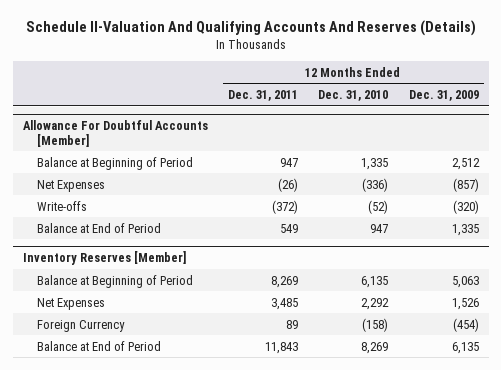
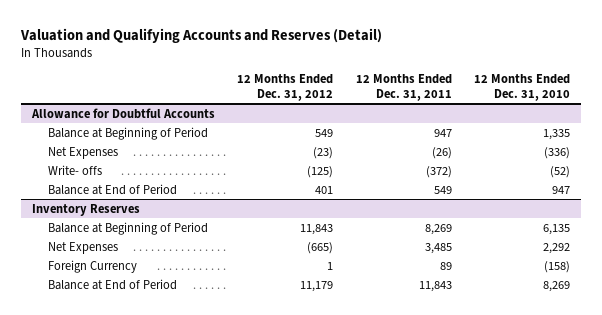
- Schedule II-Valuation And Qualifying Accounts And Reserves (Details)
+ Valuation and Qualifying Accounts and Reserves (Detail)
- | 12 Months Ended Dec. 31, 2011 | 12 Months Ended Dec. 31, 2010 | 12 Months Ended Dec. 31, 2009
+ | 12 Months Ended Dec. 31, 2012 | 12 Months Ended Dec. 31, 2011 | 12 Months Ended Dec. 31, 2010
- Allowance For Doubtful Accounts [Member]
+ Allowance for Doubtful Accounts
- Write-offs | (372) | (52) | (320)
+ Write- offs | (125) | (372) | (52)
- Inventory Reserves [Member]
+ Inventory Reserves

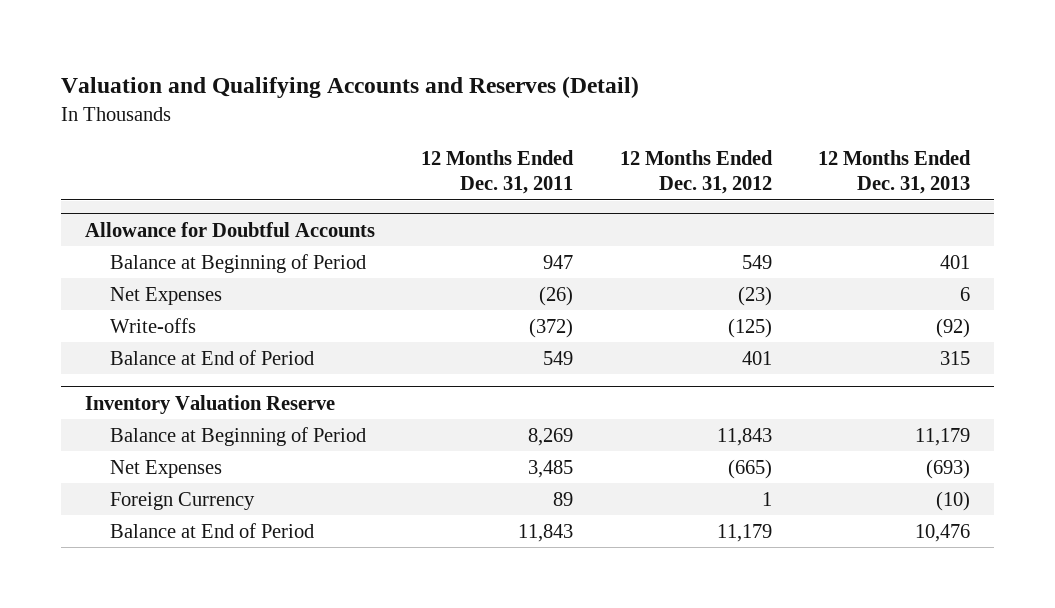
- | 12 Months Ended Dec. 31, 2012 | 12 Months Ended Dec. 31, 2011 | 12 Months Ended Dec. 31, 2010
+ | 12 Months Ended Dec. 31, 2011 | 12 Months Ended Dec. 31, 2012 | 12 Months Ended Dec. 31, 2013
@ Allowance for Doubtful Accounts
- Write- offs | (125) | (372) | (52)
+ Write-offs | (372) | (125) | (92)
- Inventory Reserves
+ Inventory Valuation Reserve

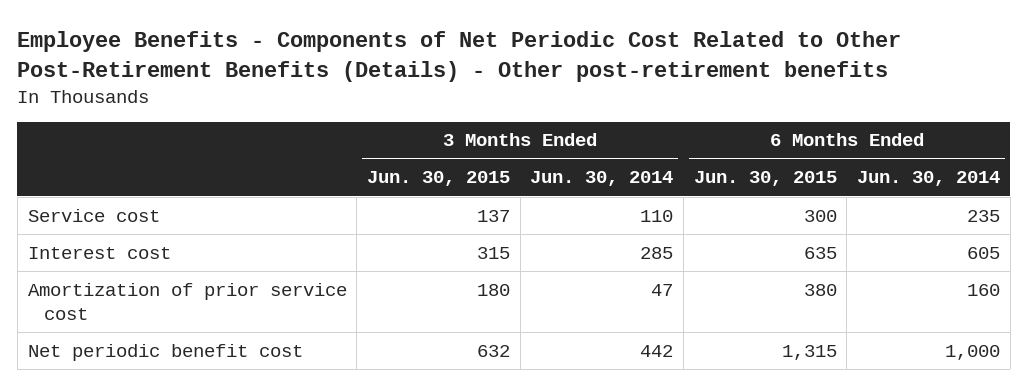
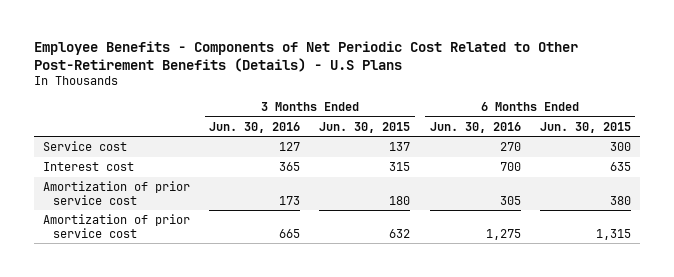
- Employee Benefits - Components of Net Periodic Cost Related to Other Post-Retirement Benefits (Details) - Other post-retirement benefits
+ Employee Benefits - Components of Net Periodic Cost Related to Other Post-Retirement Benefits (Details) - U.S Plans
- | 3 Months Ended Jun. 30, 2015 | 3 Months Ended Jun. 30, 2014 | 6 Months Ended Jun. 30, 2015 | 6 Months Ended Jun. 30, 2014
+ | 3 Months Ended Jun. 30, 2016 | 3 Months Ended Jun. 30, 2015 | 6 Months Ended Jun. 30, 2016 | 6 Months Ended Jun. 30, 2015
- Net periodic benefit cost | 632 | 442 | 1,315 | 1,000
+ Amortization of prior service cost | 665 | 632 | 1,275 | 1,315

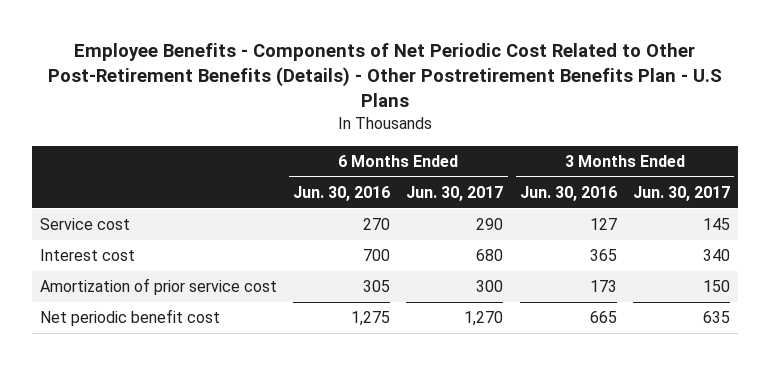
- Employee Benefits - Components of Net Periodic Cost Related to Other Post-Retirement Benefits (Details) - U.S Plans
+ Employee Benefits - Components of Net Periodic Cost Related to Other Post-Retirement Benefits (Details) - Other Postretirement Benefits Plan - U.S Plans
- | 3 Months Ended Jun. 30, 2016 | 3 Months Ended Jun. 30, 2015 | 6 Months Ended Jun. 30, 2016 | 6 Months Ended Jun. 30, 2015
+ | 6 Months Ended Jun. 30, 2016 | 6 Months Ended Jun. 30, 2017 | 3 Months Ended Jun. 30, 2016 | 3 Months Ended Jun. 30, 2017
- Amortization of prior service cost | 665 | 632 | 1,275 | 1,315
+ Net periodic benefit cost | 1,275 | 1,270 | 665 | 635

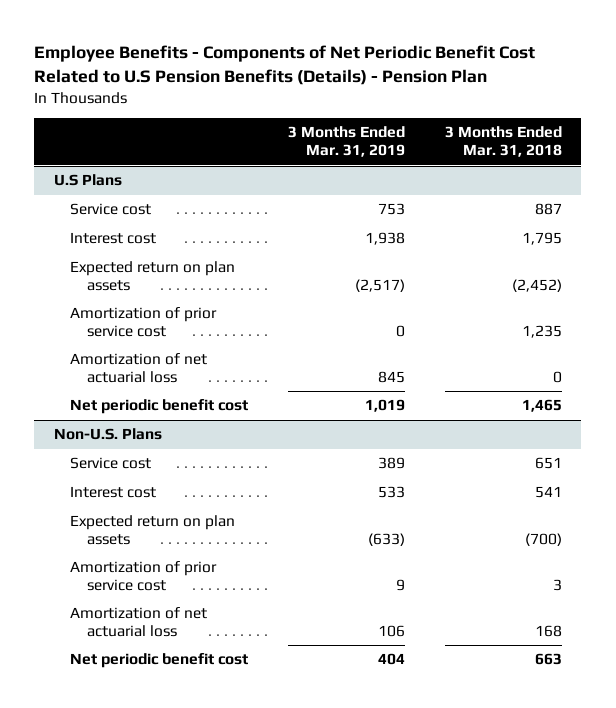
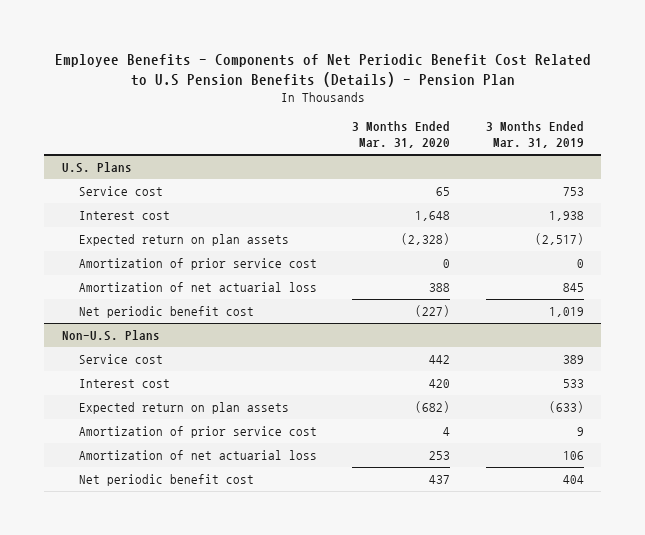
- | 3 Months Ended Mar. 31, 2019 | 3 Months Ended Mar. 31, 2018
+ | 3 Months Ended Mar. 31, 2020 | 3 Months Ended Mar. 31, 2019
- U.S Plans
+ U.S. Plans

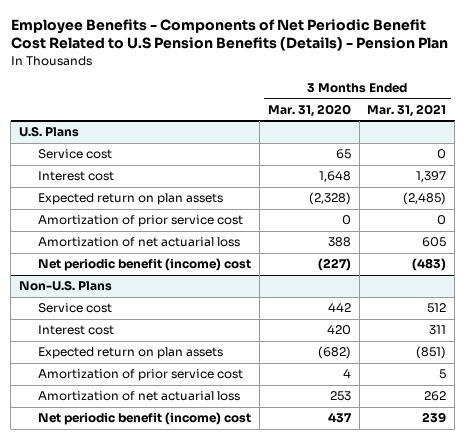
- | 3 Months Ended Mar. 31, 2020 | 3 Months Ended Mar. 31, 2019
+ | 3 Months Ended Mar. 31, 2020 | 3 Months Ended Mar. 31, 2021
@ U.S. Plans
- Net periodic benefit cost | (227) | 1,019
+ Net periodic benefit (income) cost | (227) | (483)
@ Non-U.S. Plans
- Net periodic benefit cost | 437 | 404
+ Net periodic benefit (income) cost | 437 | 239

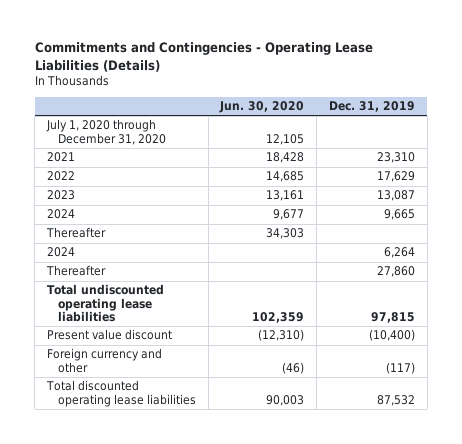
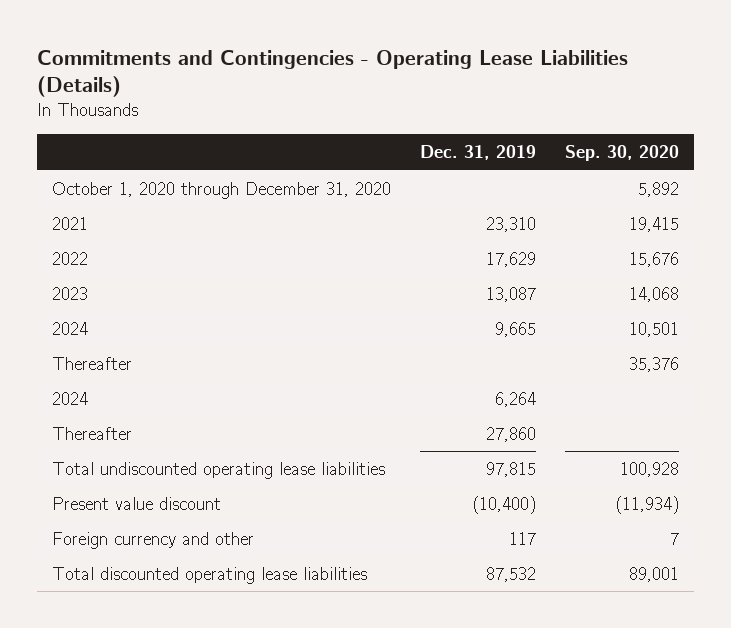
- | Jun. 30, 2020 | Dec. 31, 2019
+ | Dec. 31, 2019 | Sep. 30, 2020
- July 1, 2020 through December 31, 2020 | 12,105 |
+ October 1, 2020 through December 31, 2020 | | 5,892
- Foreign currency and other | (46) | (117)
+ Foreign currency and other | 117 | 7

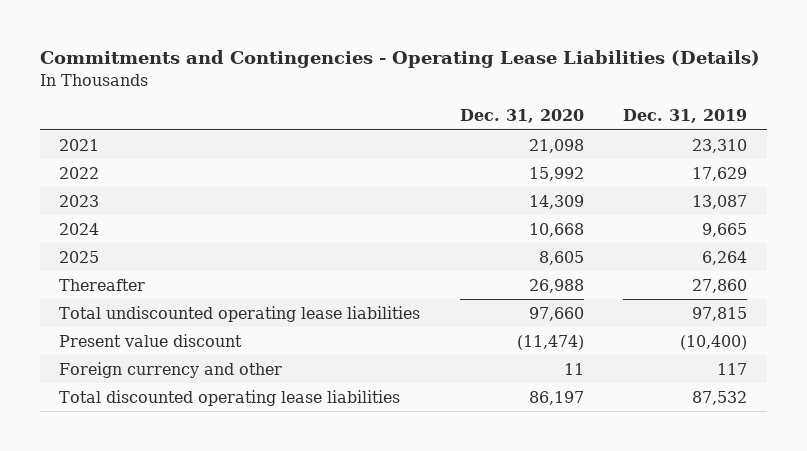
- | Dec. 31, 2019 | Sep. 30, 2020
+ | Dec. 31, 2020 | Dec. 31, 2019
- October 1, 2020 through December 31, 2020 | | 5,892
- Thereafter | | 35,376
- 2024 | 6,264 |
+ 2025 | 8,605 | 6,264

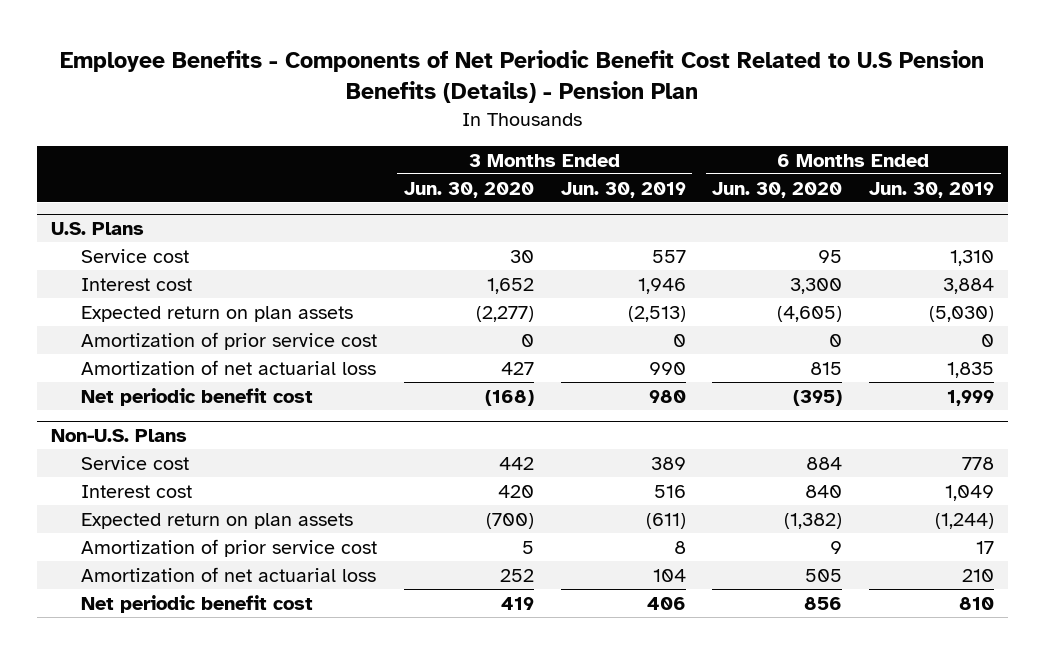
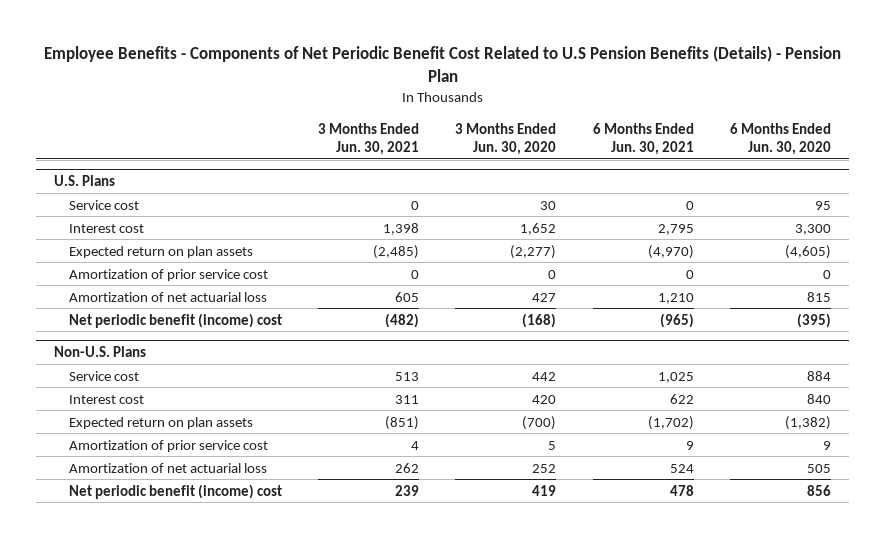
- | 3 Months Ended Jun. 30, 2020 | 3 Months Ended Jun. 30, 2019 | 6 Months Ended Jun. 30, 2020 | 6 Months Ended Jun. 30, 2019
+ | 3 Months Ended Jun. 30, 2021 | 3 Months Ended Jun. 30, 2020 | 6 Months Ended Jun. 30, 2021 | 6 Months Ended Jun. 30, 2020
@ U.S. Plans
- Net periodic benefit cost | (168) | 980 | (395) | 1,999
+ Net periodic benefit (income) cost | (482) | (168) | (965) | (395)
@ Non-U.S. Plans
- Net periodic benefit cost | 419 | 406 | 856 | 810
+ Net periodic benefit (income) cost | 239 | 419 | 478 | 856

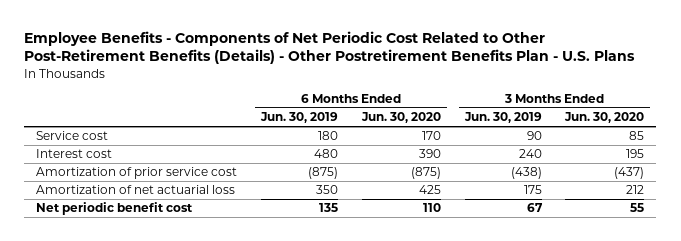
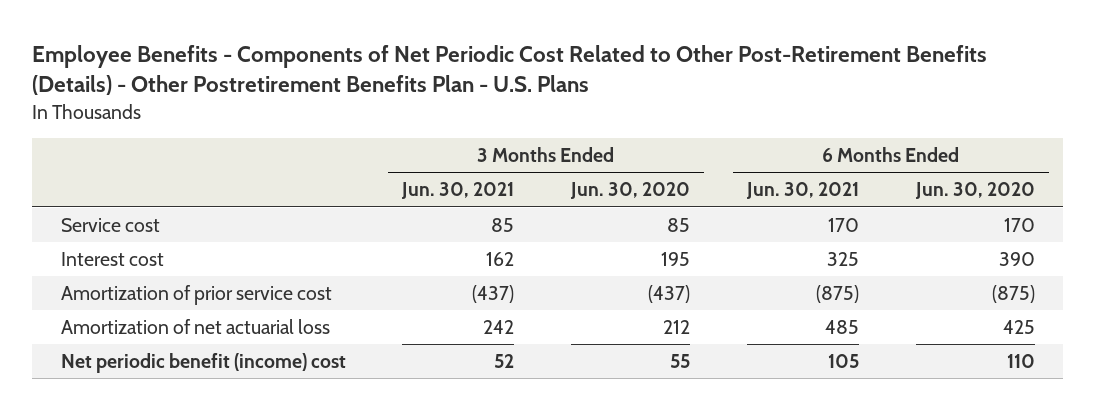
- | 6 Months Ended Jun. 30, 2019 | 6 Months Ended Jun. 30, 2020 | 3 Months Ended Jun. 30, 2019 | 3 Months Ended Jun. 30, 2020
+ | 3 Months Ended Jun. 30, 2021 | 3 Months Ended Jun. 30, 2020 | 6 Months Ended Jun. 30, 2021 | 6 Months Ended Jun. 30, 2020
- Net periodic benefit cost | 135 | 110 | 67 | 55
+ Net periodic benefit (income) cost | 52 | 55 | 105 | 110

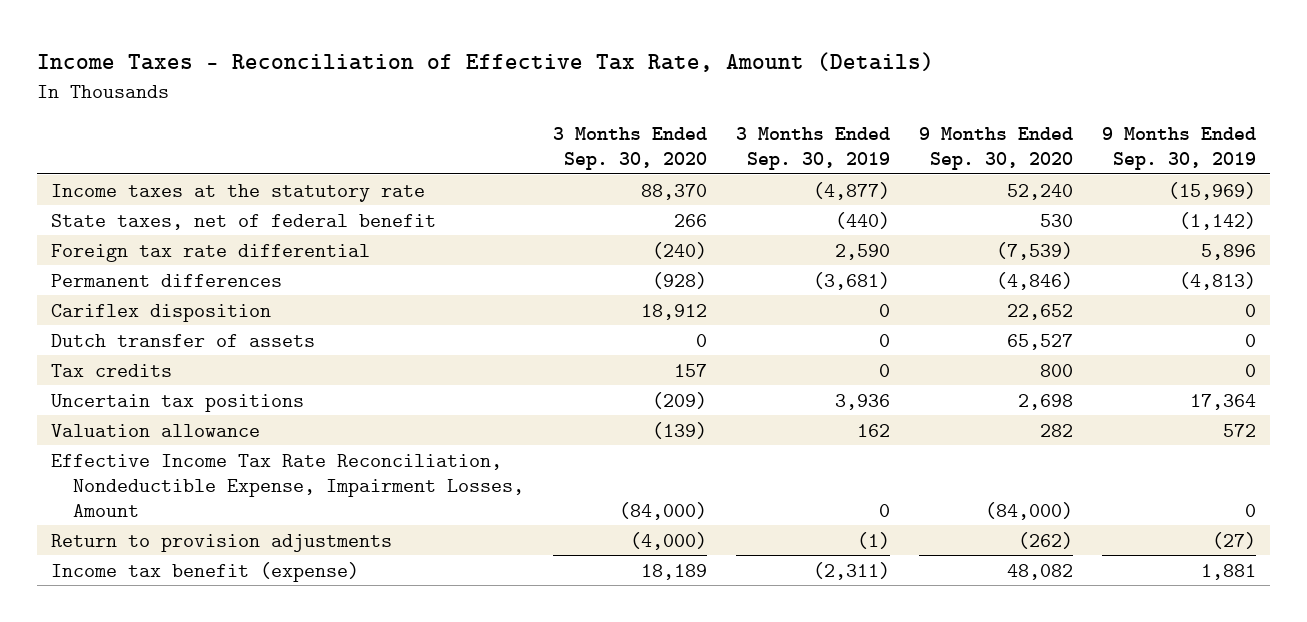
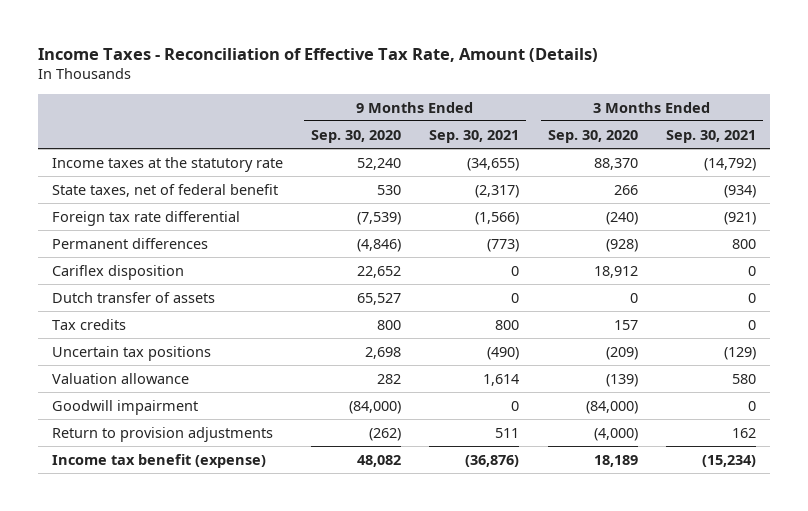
- | 3 Months Ended Sep. 30, 2020 | 3 Months Ended Sep. 30, 2019 | 9 Months Ended Sep. 30, 2020 | 9 Months Ended Sep. 30, 2019
+ | 9 Months Ended Sep. 30, 2020 | 9 Months Ended Sep. 30, 2021 | 3 Months Ended Sep. 30, 2020 | 3 Months Ended Sep. 30, 2021
- Effective Income Tax Rate Reconciliation, Nondeductible Expense, Impairment Losses, Amount | (84,000) | 0 | (84,000) | 0
+ Goodwill impairment | (84,000) | 0 | (84,000) | 0

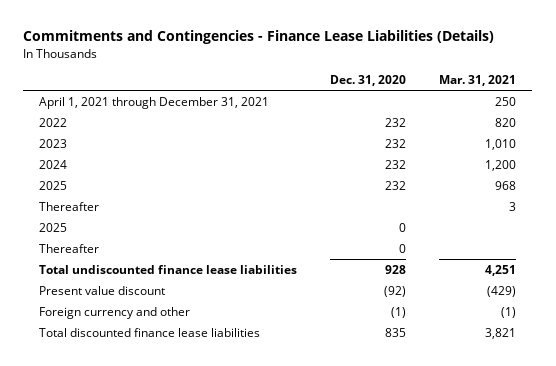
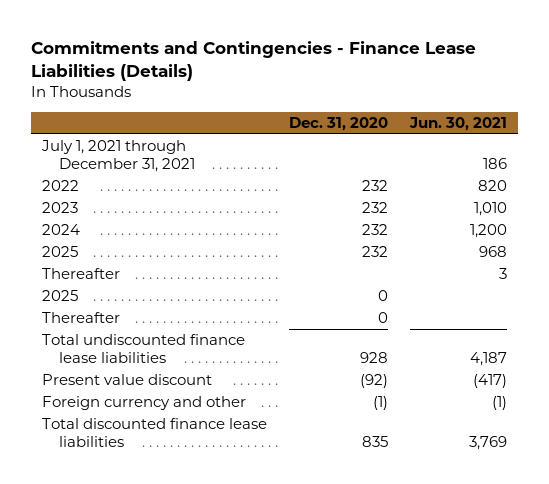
- | Dec. 31, 2020 | Mar. 31, 2021
+ | Dec. 31, 2020 | Jun. 30, 2021
- April 1, 2021 through December 31, 2021 | | 250
+ July 1, 2021 through December 31, 2021 | | 186

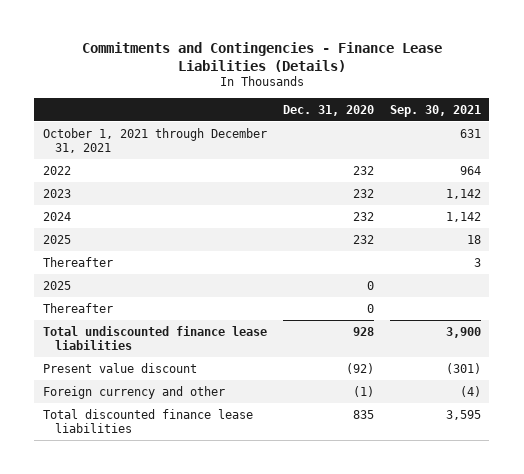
- | Dec. 31, 2020 | Jun. 30, 2021
+ | Dec. 31, 2020 | Sep. 30, 2021
- July 1, 2021 through December 31, 2021 | | 186
+ October 1, 2021 through December 31, 2021 | | 631

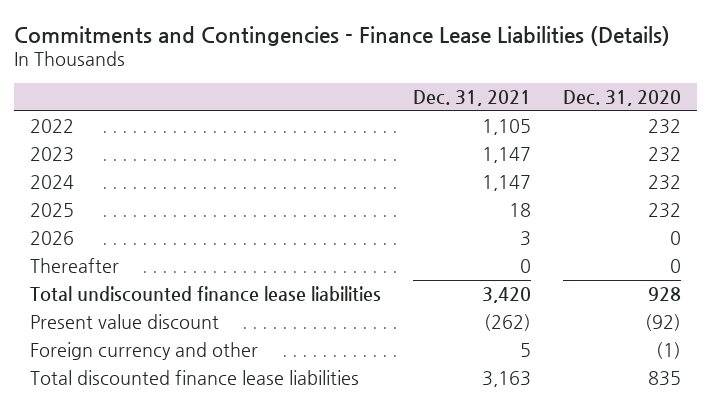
- | Dec. 31, 2020 | Sep. 30, 2021
+ | Dec. 31, 2021 | Dec. 31, 2020
- October 1, 2021 through December 31, 2021 | | 631
- Thereafter | | 3
- 2025 | 0 |
+ 2026 | 3 | 0

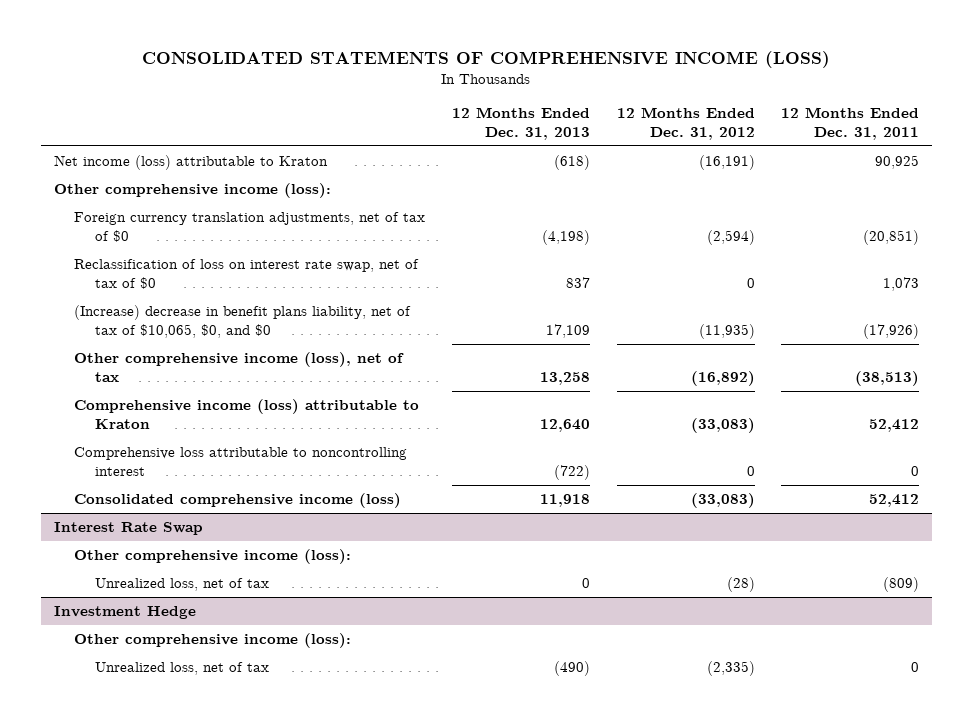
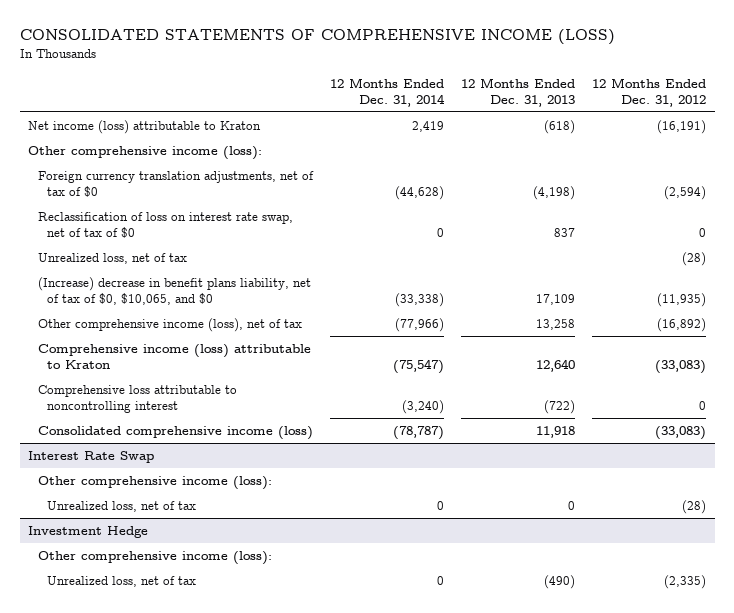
- | 12 Months Ended Dec. 31, 2013 | 12 Months Ended Dec. 31, 2012 | 12 Months Ended Dec. 31, 2011
+ | 12 Months Ended Dec. 31, 2014 | 12 Months Ended Dec. 31, 2013 | 12 Months Ended Dec. 31, 2012
- (Increase) decrease in benefit plans liability, net of tax of $10,065, $0, and $0 | 17,109 | (11,935) | (17,926)
+ Unrealized loss, net of tax | | | (28)
+ (Increase) decrease in benefit plans liability, net of tax of $0, $10,065, and $0 | (33,338) | 17,109 | (11,935)

